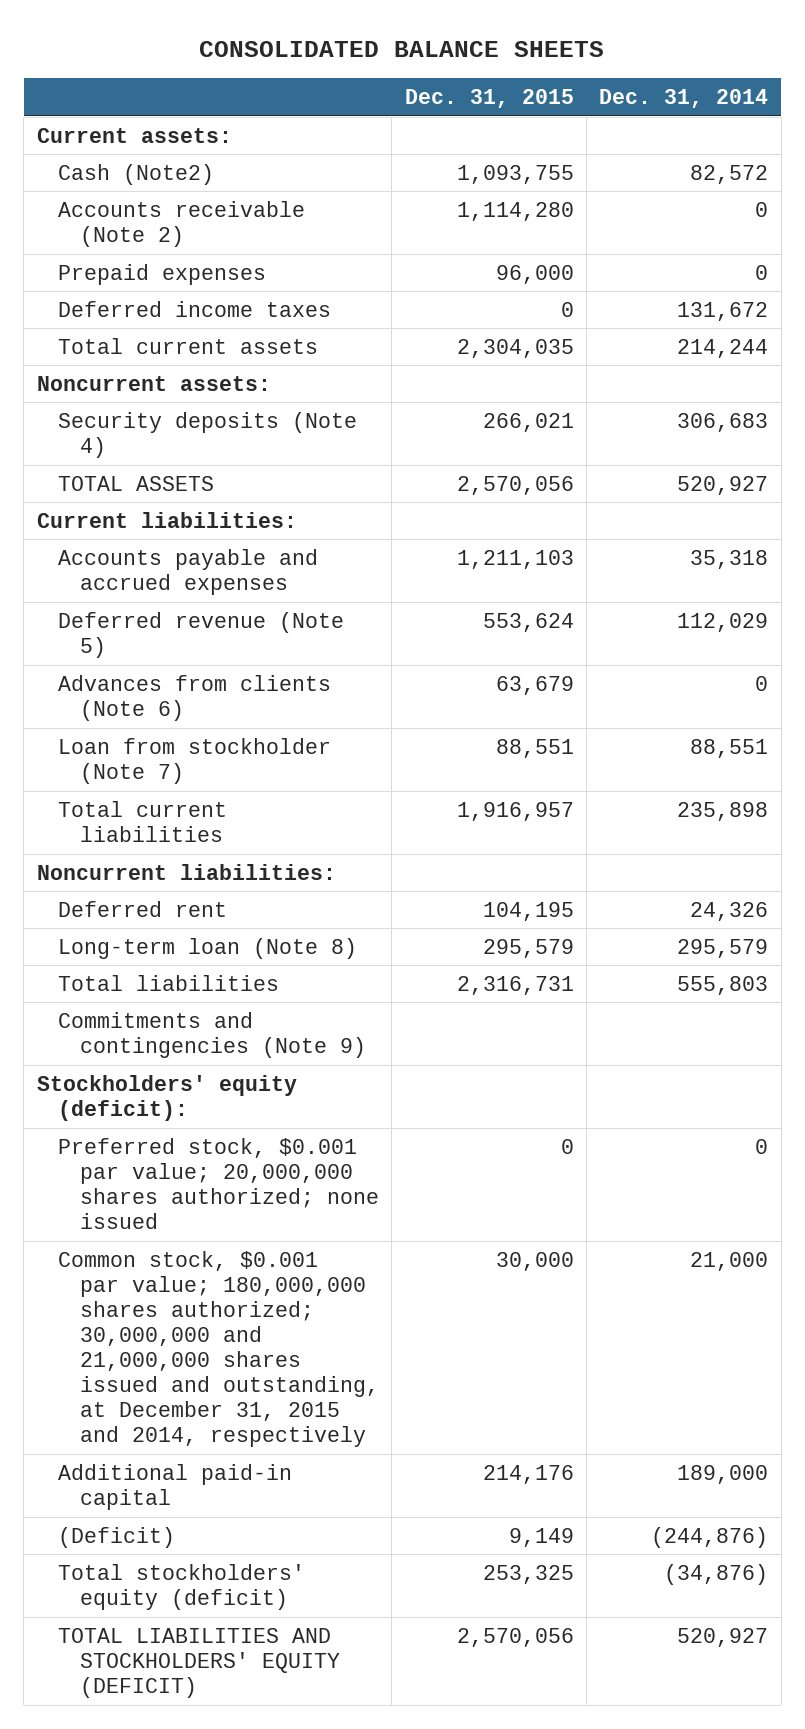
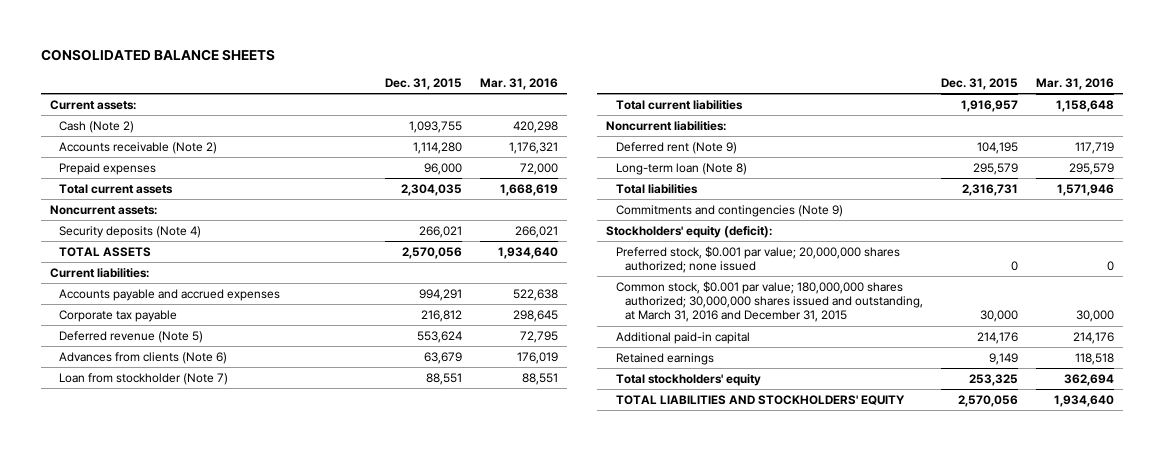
- | Dec. 31, 2015 | Dec. 31, 2014
+ | Dec. 31, 2015 | Mar. 31, 2016
- Cash (Note2) | 1,093,755 | 82,572
+ Cash (Note 2) | 1,093,755 | 420,298
- Deferred income taxes | 0 | 131,672
- Accounts payable and accrued expenses | 1,211,103 | 35,318
+ Accounts payable and accrued expenses | 994,291 | 522,638
+ Corporate tax payable | 216,812 | 298,645
- Deferred rent | 104,195 | 24,326
+ Deferred rent (Note 9) | 104,195 | 117,719
- Common stock, $0.001 par value; 180,000,000 shares authorized; 30,000,000 and 21,000,000 shares issued and outstanding, at December 31, 2015 and 2014, respectively | 30,000 | 21,000
+ Common stock, $0.001 par value; 180,000,000 shares authorized; 30,000,000 shares issued and outstanding, at March 31, 2016 and December 31, 2015 | 30,000 | 30,000
- (Deficit) | 9,149 | (244,876)
- Total stockholders' equity (deficit) | 253,325 | (34,876)
- TOTAL LIABILITIES AND STOCKHOLDERS' EQUITY (DEFICIT) | 2,570,056 | 520,927
+ Retained earnings | 9,149 | 118,518
+ Total stockholders' equity | 253,325 | 362,694
+ TOTAL LIABILITIES AND STOCKHOLDERS' EQUITY | 2,570,056 | 1,934,640

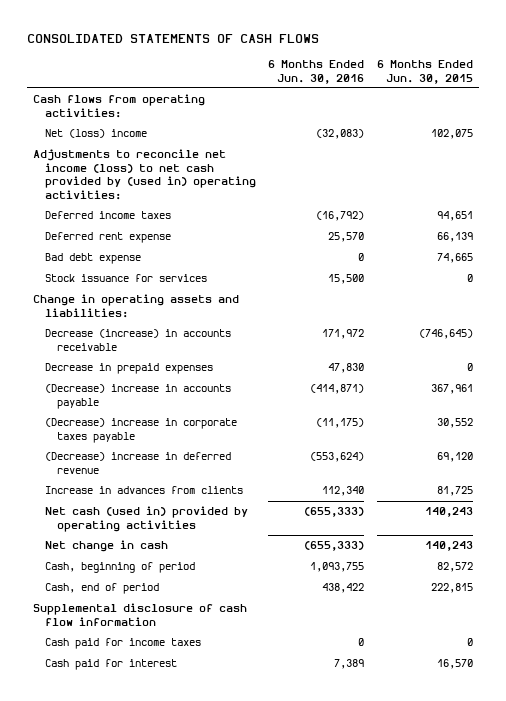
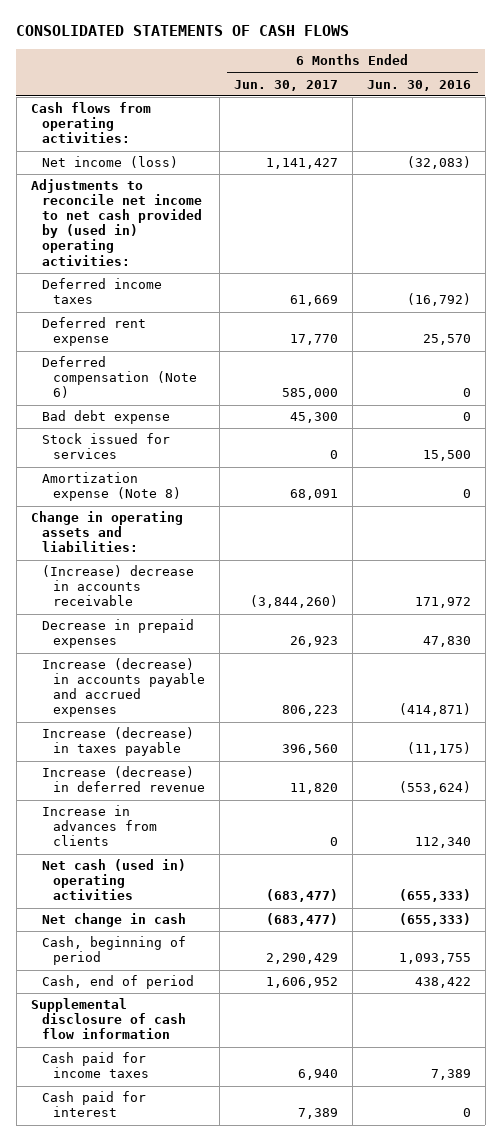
- | 6 Months Ended Jun. 30, 2016 | 6 Months Ended Jun. 30, 2015
+ | 6 Months Ended Jun. 30, 2017 | 6 Months Ended Jun. 30, 2016
- Net (loss) income | (32,083) | 102,075
- Adjustments to reconcile net income (loss) to net cash provided by (used in) operating activities:
+ Net income (loss) | 1,141,427 | (32,083)
+ Adjustments to reconcile net income to net cash provided by (used in) operating activities:
+ Deferred compensation (Note 6) | 585,000 | 0
- Stock issuance for services | 15,500 | 0
+ Stock issued for services | 0 | 15,500
+ Amortization expense (Note 8) | 68,091 | 0
- Decrease (increase) in accounts receivable | 171,972 | (746,645)
+ (Increase) decrease in accounts receivable | (3,844,260) | 171,972
- (Decrease) increase in accounts payable | (414,871) | 367,961
- (Decrease) increase in corporate taxes payable | (11,175) | 30,552
- (Decrease) increase in deferred revenue | (553,624) | 69,120
+ Increase (decrease) in accounts payable and accrued expenses | 806,223 | (414,871)
+ Increase (decrease) in taxes payable | 396,560 | (11,175)
+ Increase (decrease) in deferred revenue | 11,820 | (553,624)
- Net cash (used in) provided by operating activities | (655,333) | 140,243
+ Net cash (used in) operating activities | (683,477) | (655,333)
- Cash paid for income taxes | 0 | 0
- Cash paid for interest | 7,389 | 16,570
+ Cash paid for income taxes | 6,940 | 7,389
+ Cash paid for interest | 7,389 | 0

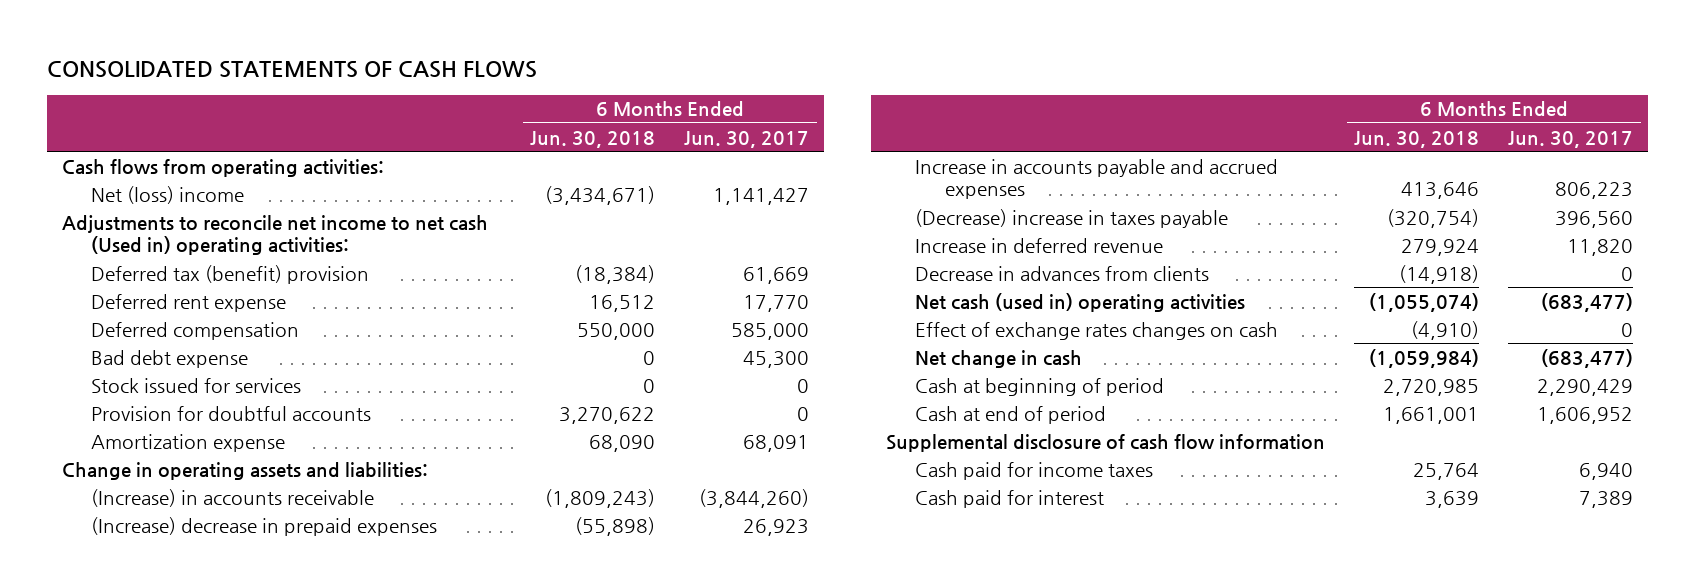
- | 6 Months Ended Jun. 30, 2017 | 6 Months Ended Jun. 30, 2016
+ | 6 Months Ended Jun. 30, 2018 | 6 Months Ended Jun. 30, 2017
- Net income (loss) | 1,141,427 | (32,083)
- Adjustments to reconcile net income to net cash provided by (used in) operating activities:
- Deferred income taxes | 61,669 | (16,792)
+ Net (loss) income | (3,434,671) | 1,141,427
+ Adjustments to reconcile net income to net cash (Used in) operating activities:
+ Deferred tax (benefit) provision | (18,384) | 61,669
- Deferred compensation (Note 6) | 585,000 | 0
+ Deferred compensation | 550,000 | 585,000
- Amortization expense (Note 8) | 68,091 | 0
+ Provision for doubtful accounts | 3,270,622 | 0
+ Amortization expense | 68,090 | 68,091
- (Increase) decrease in accounts receivable | (3,844,260) | 171,972
- Decrease in prepaid expenses | 26,923 | 47,830
- Increase (decrease) in accounts payable and accrued expenses | 806,223 | (414,871)
- Increase (decrease) in taxes payable | 396,560 | (11,175)
- Increase (decrease) in deferred revenue | 11,820 | (553,624)
- Increase in advances from clients | 0 | 112,340
+ (Increase) in accounts receivable | (1,809,243) | (3,844,260)
+ (Increase) decrease in prepaid expenses | (55,898) | 26,923
+ Increase in accounts payable and accrued expenses | 413,646 | 806,223
+ (Decrease) increase in taxes payable | (320,754) | 396,560
+ Increase in deferred revenue | 279,924 | 11,820
+ Decrease in advances from clients | (14,918) | 0
+ Effect of exchange rates changes on cash | (4,910) | 0
- Cash, beginning of period | 2,290,429 | 1,093,755
- Cash, end of period | 1,606,952 | 438,422
+ Cash at beginning of period | 2,720,985 | 2,290,429
+ Cash at end of period | 1,661,001 | 1,606,952

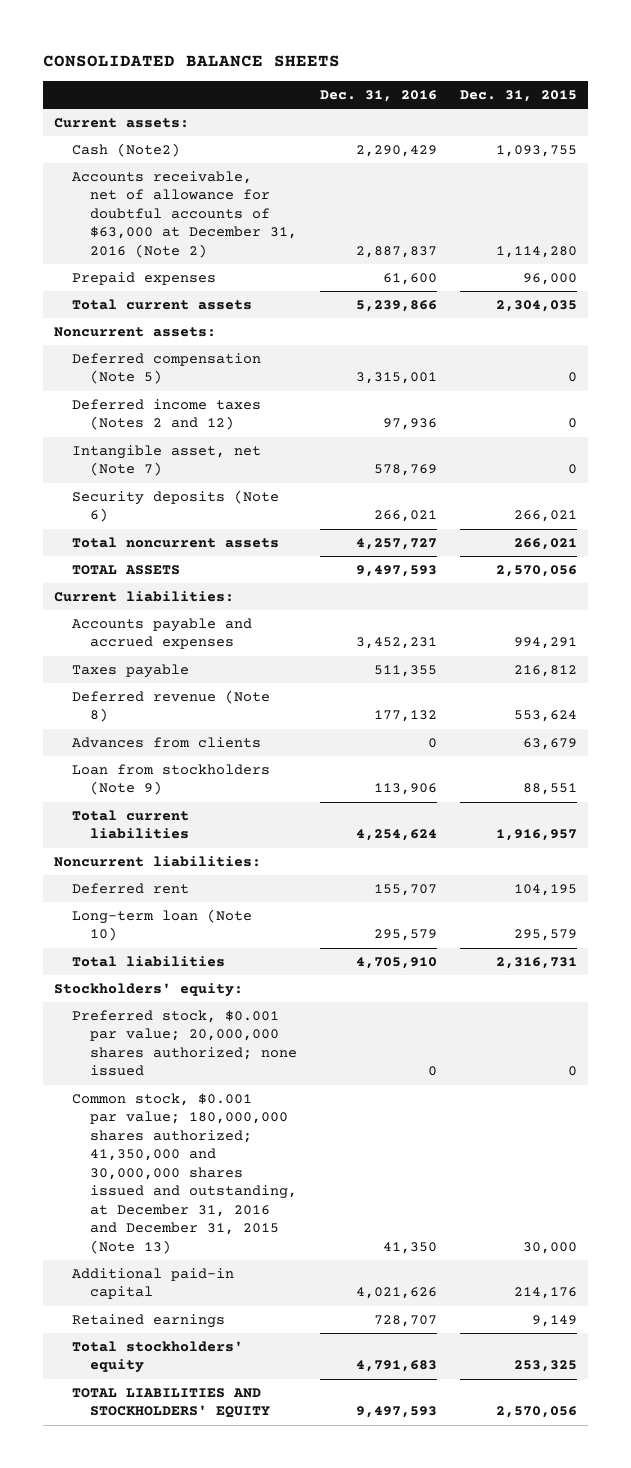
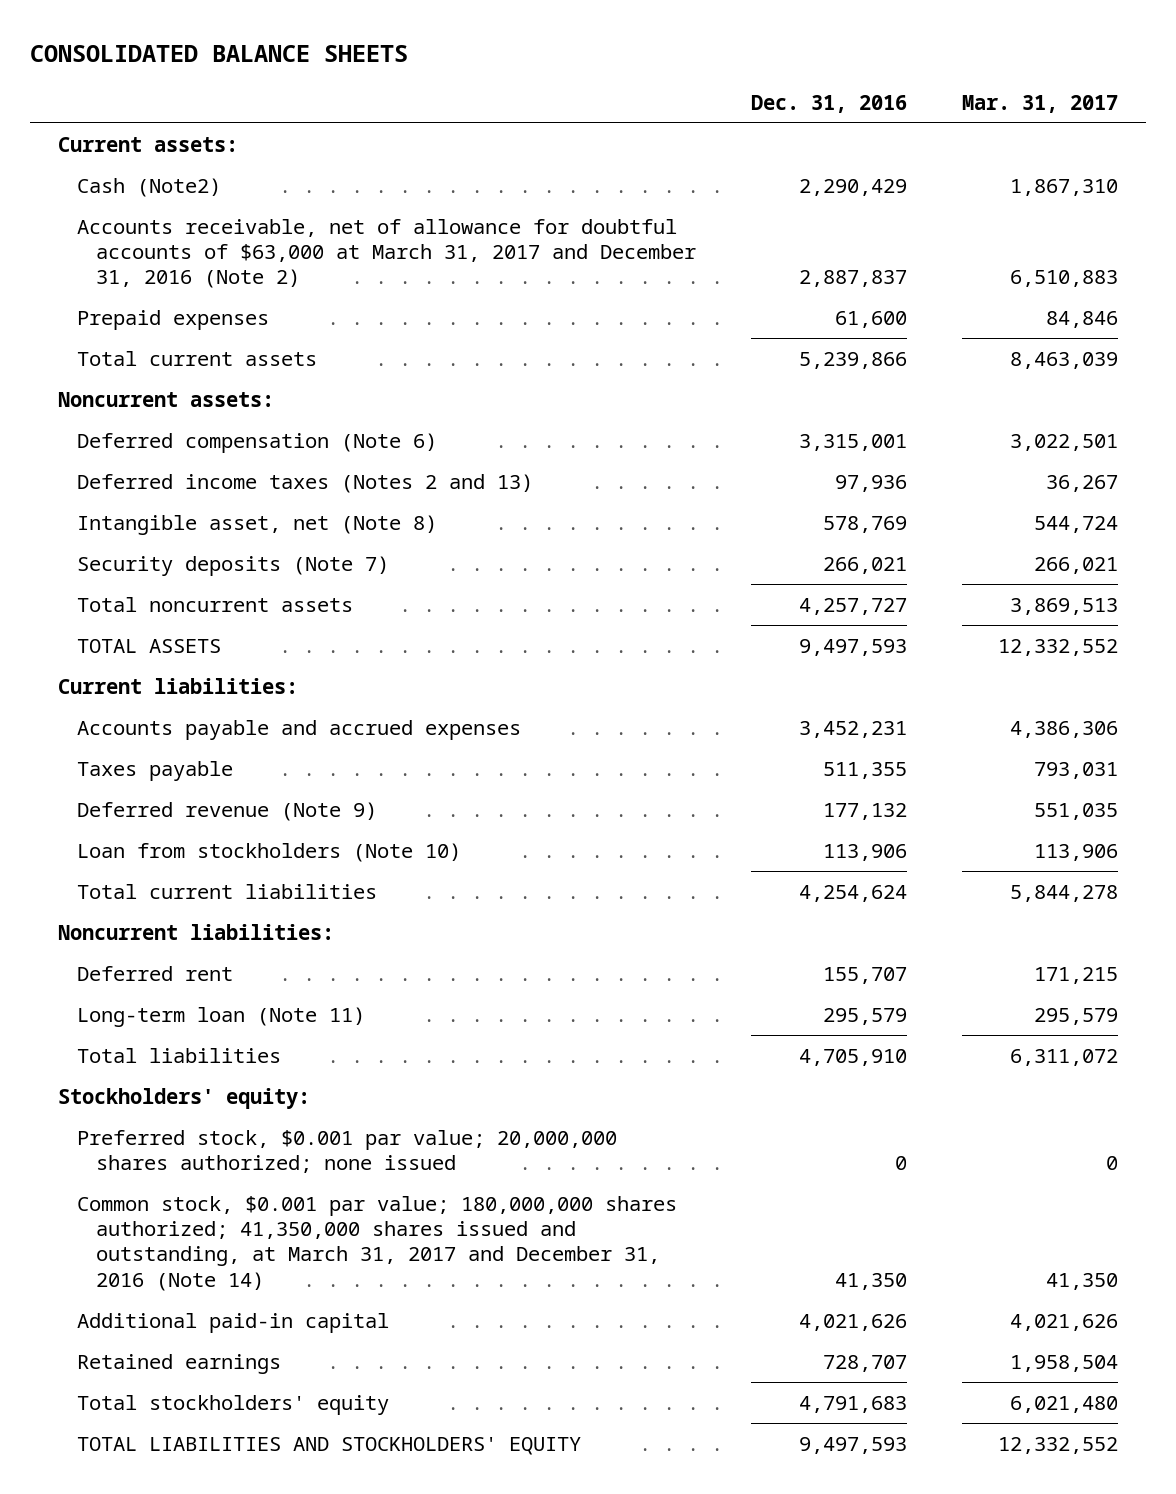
- | Dec. 31, 2016 | Dec. 31, 2015
+ | Dec. 31, 2016 | Mar. 31, 2017
- Accounts receivable, net of allowance for doubtful accounts of $63,000 at December 31, 2016 (Note 2) | 2,887,837 | 1,114,280
+ Accounts receivable, net of allowance for doubtful accounts of $63,000 at March 31, 2017 and December 31, 2016 (Note 2) | 2,887,837 | 6,510,883
- Deferred compensation (Note 5) | 3,315,001 | 0
- Deferred income taxes (Notes 2 and 12) | 97,936 | 0
- Intangible asset, net (Note 7) | 578,769 | 0
- Security deposits (Note 6) | 266,021 | 266,021
+ Deferred compensation (Note 6) | 3,315,001 | 3,022,501
+ Deferred income taxes (Notes 2 and 13) | 97,936 | 36,267
+ Intangible asset, net (Note 8) | 578,769 | 544,724
+ Security deposits (Note 7) | 266,021 | 266,021
- Deferred revenue (Note 8) | 177,132 | 553,624
- Advances from clients | 0 | 63,679
- Loan from stockholders (Note 9) | 113,906 | 88,551
+ Deferred revenue (Note 9) | 177,132 | 551,035
+ Loan from stockholders (Note 10) | 113,906 | 113,906
- Long-term loan (Note 10) | 295,579 | 295,579
+ Long-term loan (Note 11) | 295,579 | 295,579
- Common stock, $0.001 par value; 180,000,000 shares authorized; 41,350,000 and 30,000,000 shares issued and outstanding, at December 31, 2016 and December 31, 2015 (Note 13) | 41,350 | 30,000
+ Common stock, $0.001 par value; 180,000,000 shares authorized; 41,350,000 shares issued and outstanding, at March 31, 2017 and December 31, 2016 (Note 14) | 41,350 | 41,350

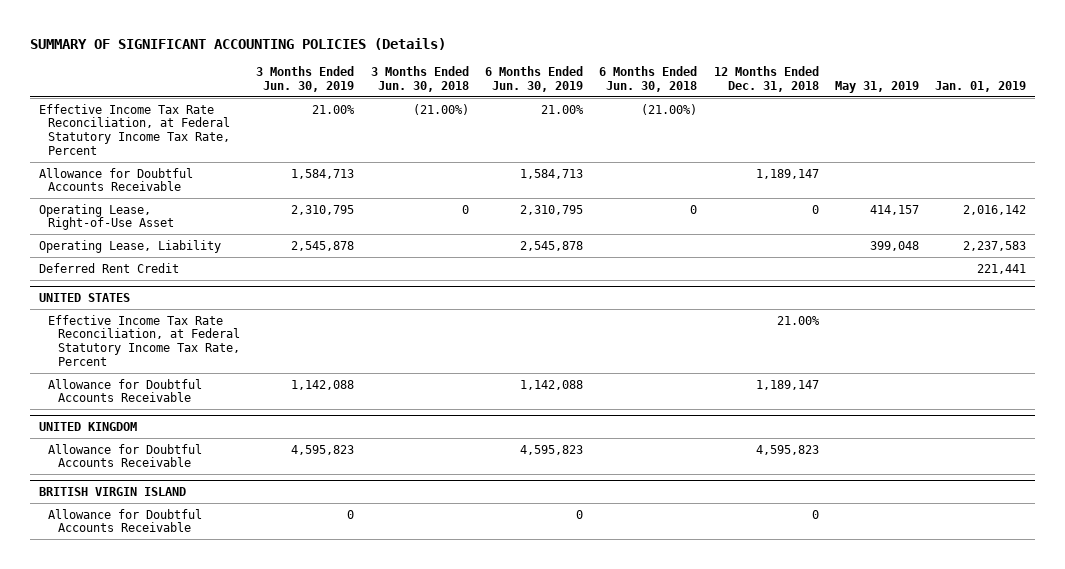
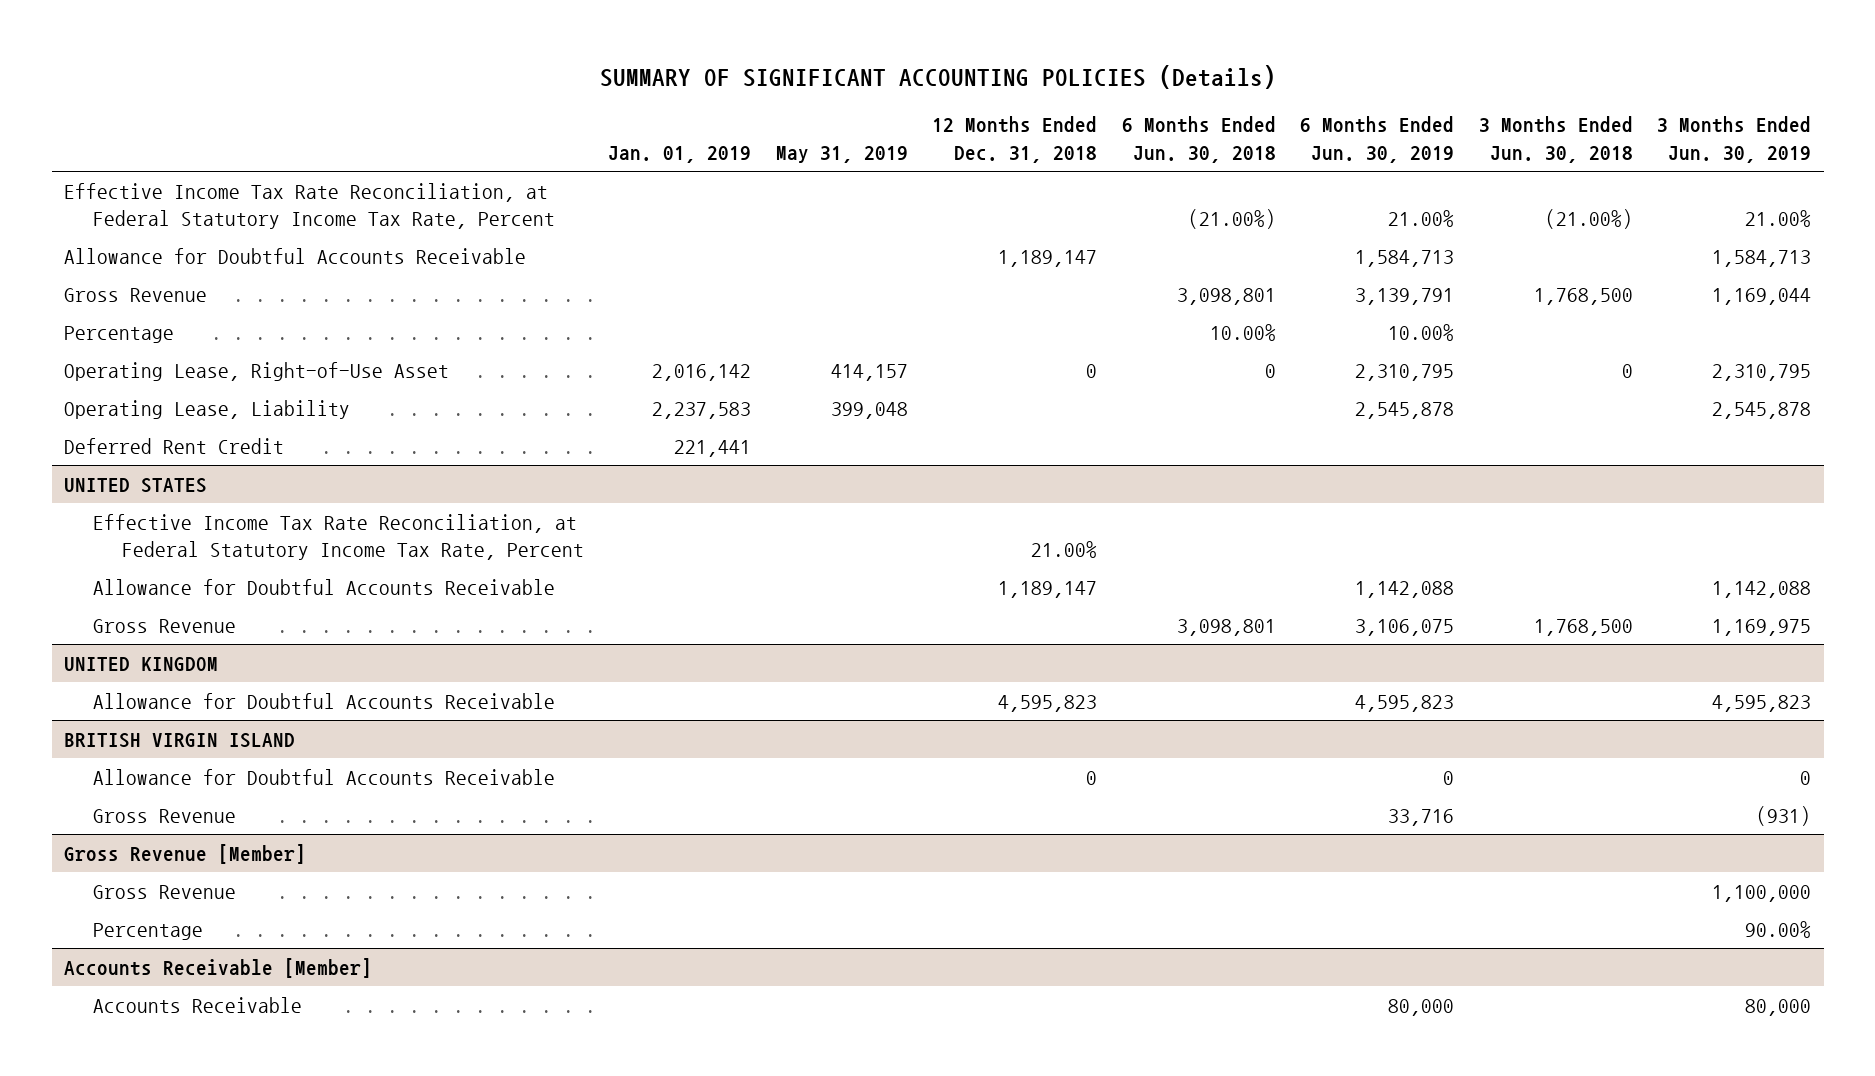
- | 3 Months Ended Jun. 30, 2019 | 3 Months Ended Jun. 30, 2018 | 6 Months Ended Jun. 30, 2019 | 6 Months Ended Jun. 30, 2018 | 12 Months Ended Dec. 31, 2018 | May 31, 2019 | Jan. 01, 2019
+ | Jan. 01, 2019 | May 31, 2019 | 12 Months Ended Dec. 31, 2018 | 6 Months Ended Jun. 30, 2018 | 6 Months Ended Jun. 30, 2019 | 3 Months Ended Jun. 30, 2018 | 3 Months Ended Jun. 30, 2019
+ Gross Revenue | | | | 3,098,801 | 3,139,791 | 1,768,500 | 1,169,044
+ Percentage | | | | 10.00% | 10.00% | |
@ UNITED STATES
+ Gross Revenue | | | | 3,098,801 | 3,106,075 | 1,768,500 | 1,169,975
@ BRITISH VIRGIN ISLAND
+ Gross Revenue | | | | | 33,716 | | (931)
+ Gross Revenue [Member]
+ Gross Revenue | | | | | | | 1,100,000
+ Percentage | | | | | | | 90.00%
+ Accounts Receivable [Member]
+ Accounts Receivable | | | | | 80,000 | | 80,000

